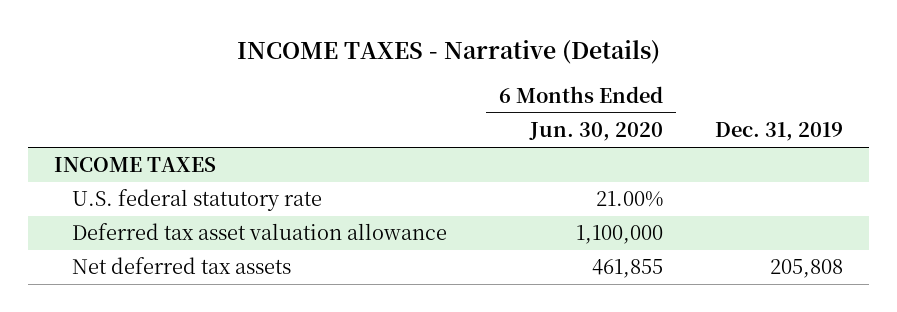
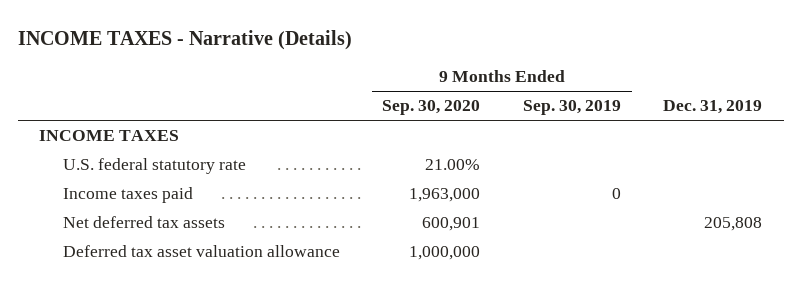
- | 6 Months Ended Jun. 30, 2020 | Dec. 31, 2019
+ | 9 Months Ended Sep. 30, 2020 | 9 Months Ended Sep. 30, 2019 | Dec. 31, 2019
+ Income taxes paid | 1,963,000 | 0 |
moved down: Deferred tax asset valuation allowance | 1,000,000 | |

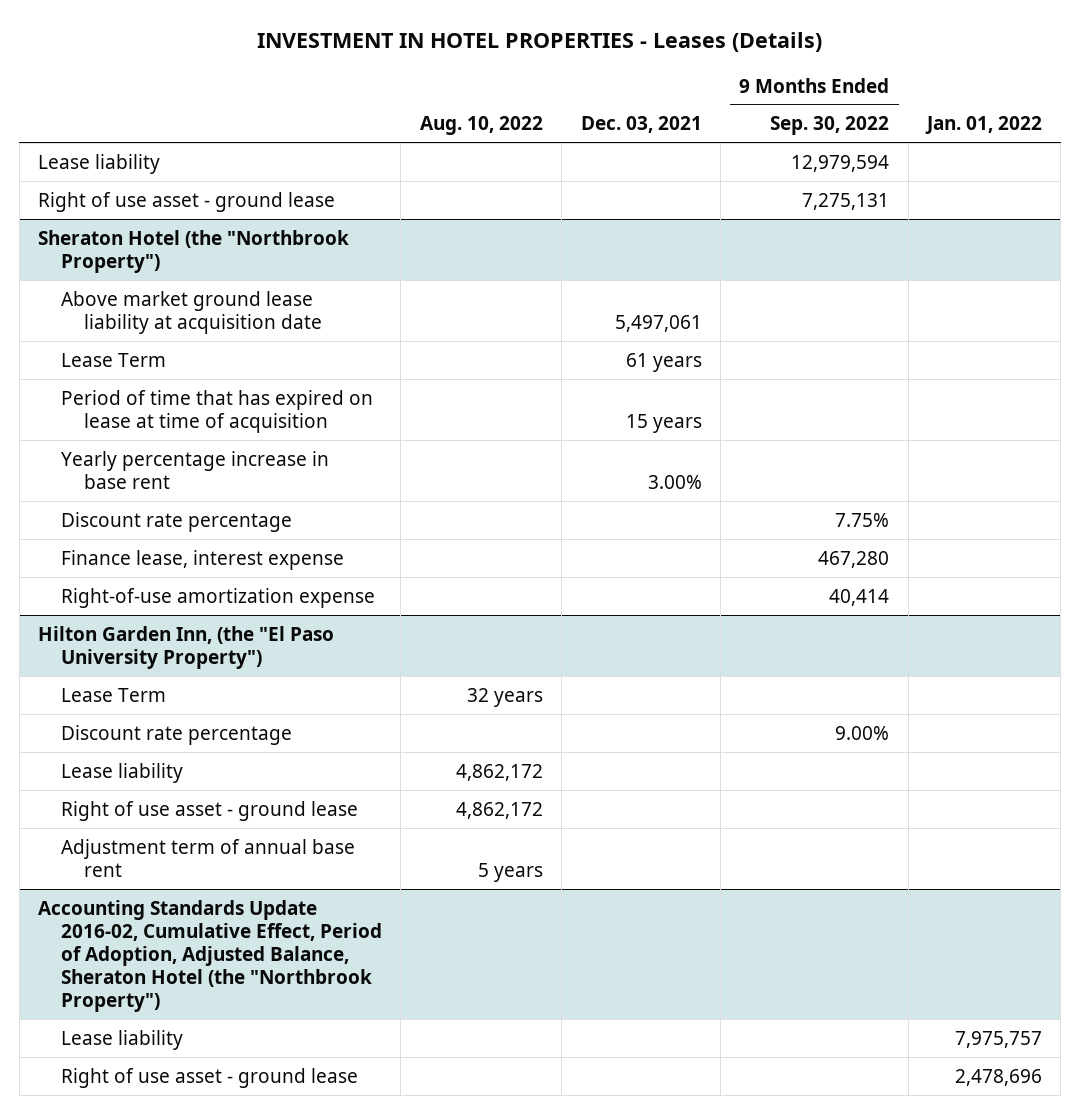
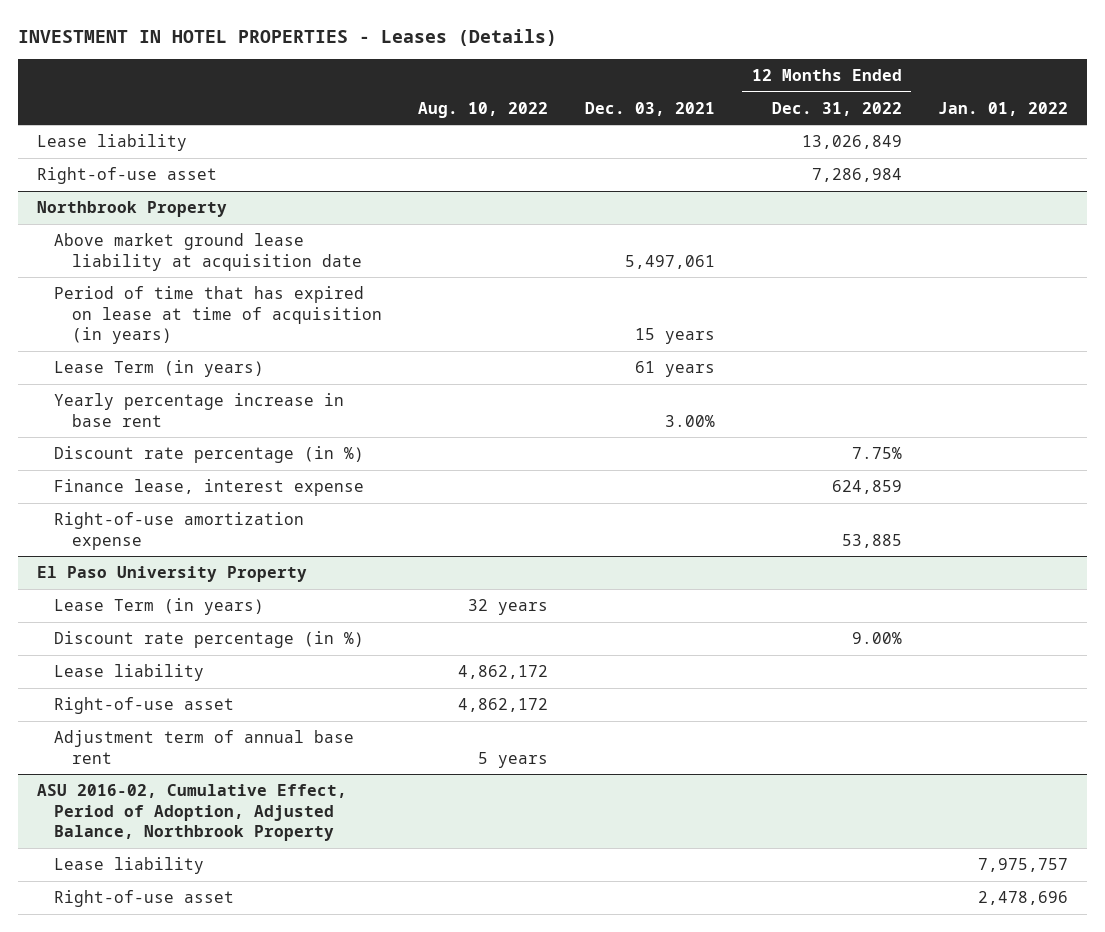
- | Aug. 10, 2022 | Dec. 03, 2021 | 9 Months Ended Sep. 30, 2022 | Jan. 01, 2022
+ | Aug. 10, 2022 | Dec. 03, 2021 | 12 Months Ended Dec. 31, 2022 | Jan. 01, 2022
- Right of use asset - ground lease | | | 7,275,131 |
- Sheraton Hotel (the "Northbrook Property")
+ Right-of-use asset | | | 7,286,984 |
+ Northbrook Property
- Lease Term | | 61 years | |
- Period of time that has expired on lease at time of acquisition | | 15 years | |
+ Period of time that has expired on lease at time of acquisition (in years) | | 15 years | |
+ Lease Term (in years) | | 61 years | |
- Discount rate percentage | | | 7.75% |
+ Discount rate percentage (in %) | | | 7.75% |
- Hilton Garden Inn, (the "El Paso University Property")
- Lease Term | 32 years | | |
- Discount rate percentage | | | 9.00% |
+ El Paso University Property
+ Lease Term (in years) | 32 years | | |
+ Discount rate percentage (in %) | | | 9.00% |
- Right of use asset - ground lease | 4,862,172 | | |
+ Right-of-use asset | 4,862,172 | | |
- Accounting Standards Update 2016-02, Cumulative Effect, Period of Adoption, Adjusted Balance, Sheraton Hotel (the "Northbrook Property")
+ ASU 2016-02, Cumulative Effect, Period of Adoption, Adjusted Balance, Northbrook Property
- Right of use asset - ground lease | | | | 2,478,696
+ Right-of-use asset | | | | 2,478,696

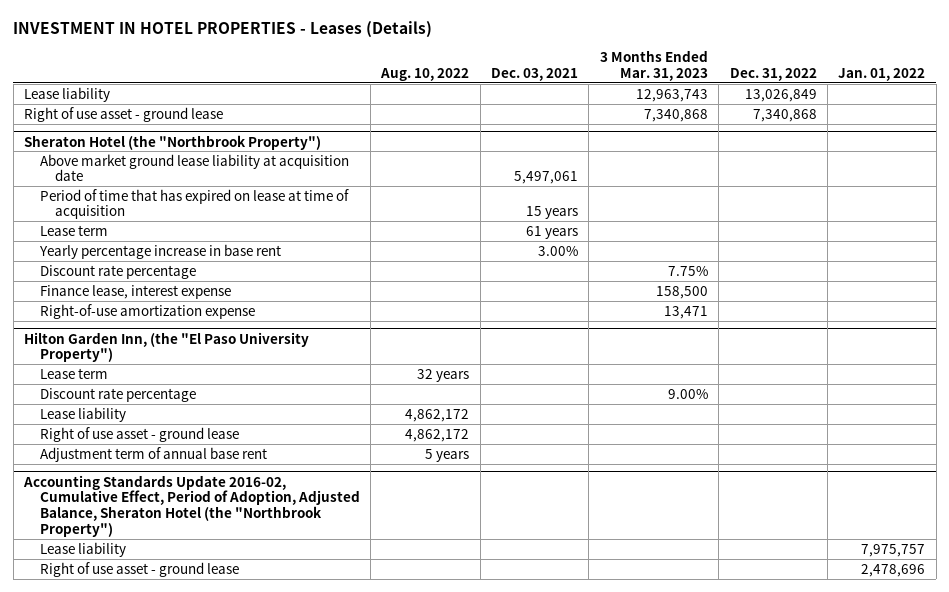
- | Aug. 10, 2022 | Dec. 03, 2021 | 12 Months Ended Dec. 31, 2022 | Jan. 01, 2022
+ | Aug. 10, 2022 | Dec. 03, 2021 | 3 Months Ended Mar. 31, 2023 | Dec. 31, 2022 | Jan. 01, 2022
- Right-of-use asset | | | 7,286,984 |
- Northbrook Property
+ Right of use asset - ground lease | | | 7,340,868 | 7,340,868 |
+ Sheraton Hotel (the "Northbrook Property")
- Period of time that has expired on lease at time of acquisition (in years) | | 15 years | |
- Lease Term (in years) | | 61 years | |
+ Period of time that has expired on lease at time of acquisition | | 15 years | | |
+ Lease term | | 61 years | | |
- Discount rate percentage (in %) | | | 7.75% |
+ Discount rate percentage | | | 7.75% | |
- El Paso University Property
- Lease Term (in years) | 32 years | | |
- Discount rate percentage (in %) | | | 9.00% |
+ Hilton Garden Inn, (the "El Paso University Property")
+ Lease term | 32 years | | | |
+ Discount rate percentage | | | 9.00% | |
- Right-of-use asset | 4,862,172 | | |
+ Right of use asset - ground lease | 4,862,172 | | | |
- ASU 2016-02, Cumulative Effect, Period of Adoption, Adjusted Balance, Northbrook Property
+ Accounting Standards Update 2016-02, Cumulative Effect, Period of Adoption, Adjusted Balance, Sheraton Hotel (the "Northbrook Property")
- Right-of-use asset | | | | 2,478,696
+ Right of use asset - ground lease | | | | | 2,478,696

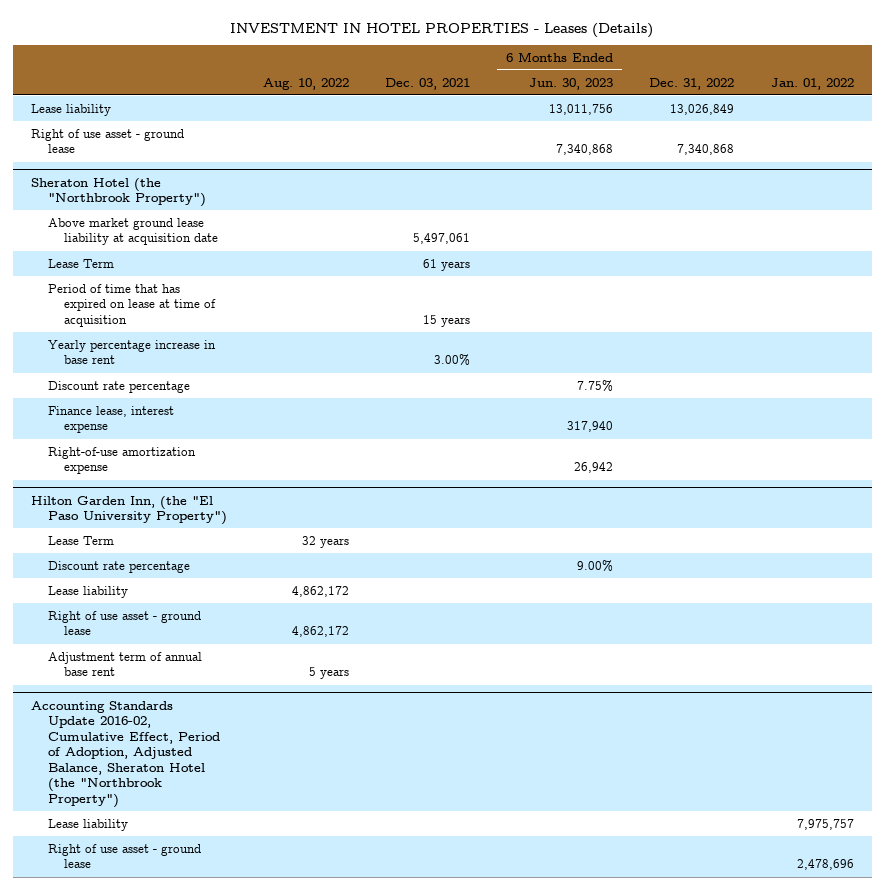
- | Aug. 10, 2022 | Dec. 03, 2021 | 3 Months Ended Mar. 31, 2023 | Dec. 31, 2022 | Jan. 01, 2022
+ | Aug. 10, 2022 | Dec. 03, 2021 | 6 Months Ended Jun. 30, 2023 | Dec. 31, 2022 | Jan. 01, 2022
@ Sheraton Hotel (the "Northbrook Property")
+ Lease Term | | 61 years | | |
- Lease term | | 61 years | | |
@ Hilton Garden Inn, (the "El Paso University Property")
- Lease term | 32 years | | | |
+ Lease Term | 32 years | | | |

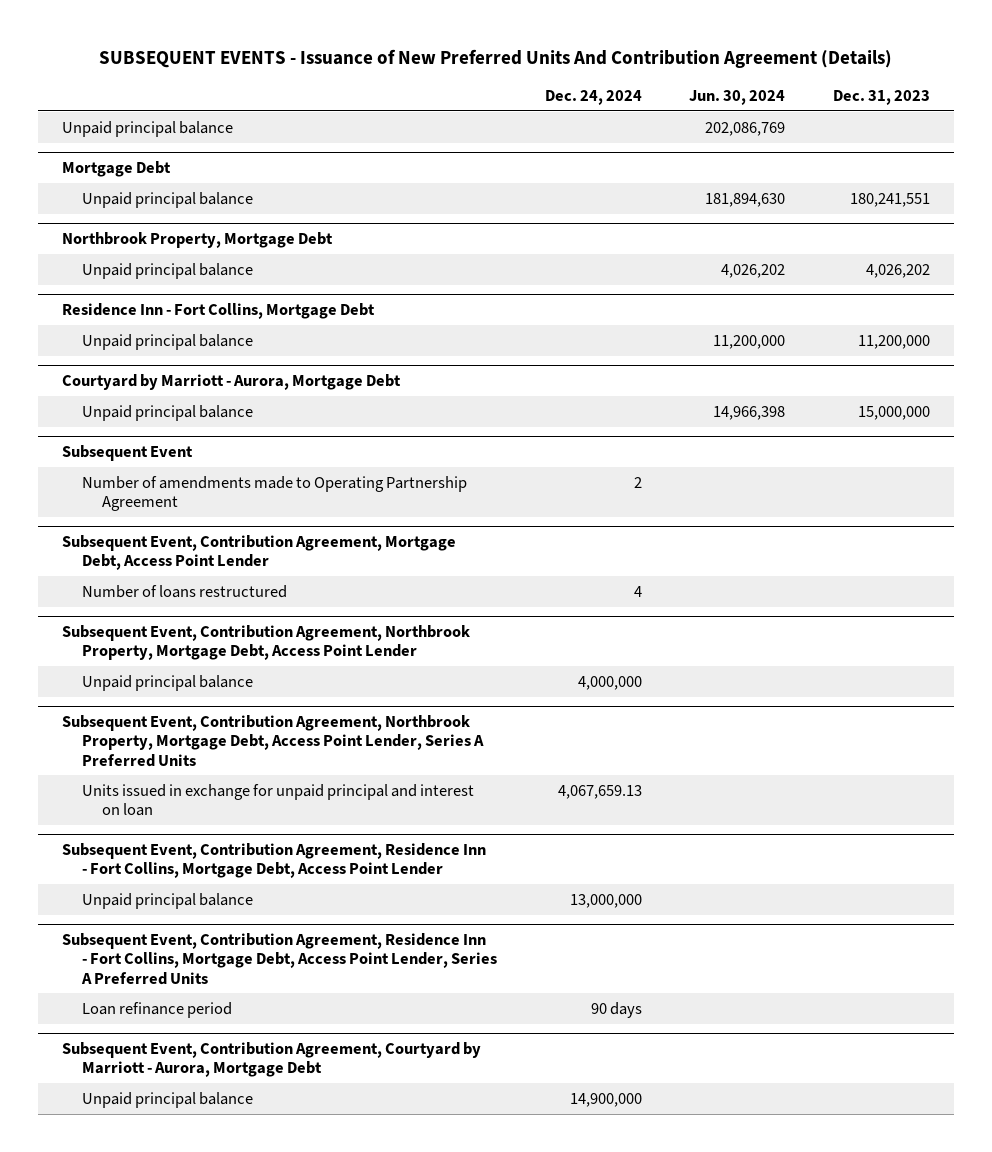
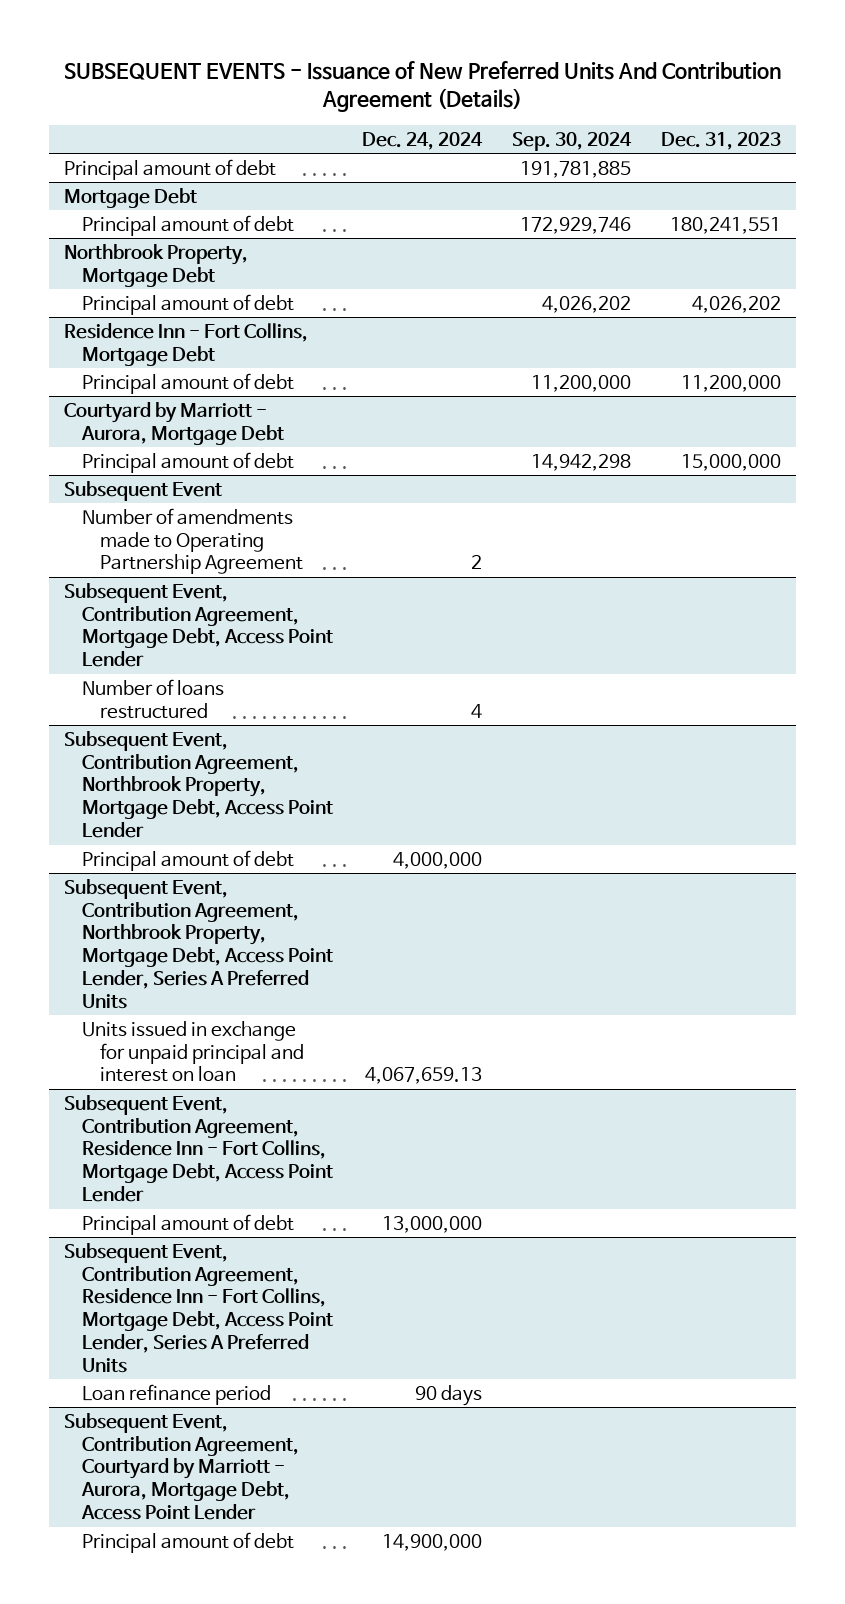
- | Dec. 24, 2024 | Jun. 30, 2024 | Dec. 31, 2023
+ | Dec. 24, 2024 | Sep. 30, 2024 | Dec. 31, 2023
- Unpaid principal balance | | 202,086,769 |
+ Principal amount of debt | | 191,781,885 |
@ Mortgage Debt
- Unpaid principal balance | | 181,894,630 | 180,241,551
+ Principal amount of debt | | 172,929,746 | 180,241,551
@ Northbrook Property, Mortgage Debt
- Unpaid principal balance | | 4,026,202 | 4,026,202
+ Principal amount of debt | | 4,026,202 | 4,026,202
@ Residence Inn - Fort Collins, Mortgage Debt
- Unpaid principal balance | | 11,200,000 | 11,200,000
+ Principal amount of debt | | 11,200,000 | 11,200,000
@ Courtyard by Marriott - Aurora, Mortgage Debt
- Unpaid principal balance | | 14,966,398 | 15,000,000
+ Principal amount of debt | | 14,942,298 | 15,000,000
@ Subsequent Event, Contribution Agreement, Northbrook Property, Mortgage Debt, Access Point Lender
- Unpaid principal balance | 4,000,000 | |
+ Principal amount of debt | 4,000,000 | |
@ Subsequent Event, Contribution Agreement, Residence Inn - Fort Collins, Mortgage Debt, Access Point Lender
- Unpaid principal balance | 13,000,000 | |
+ Principal amount of debt | 13,000,000 | |
- Subsequent Event, Contribution Agreement, Courtyard by Marriott - Aurora, Mortgage Debt
- Unpaid principal balance | 14,900,000 | |
+ Subsequent Event, Contribution Agreement, Courtyard by Marriott - Aurora, Mortgage Debt, Access Point Lender
+ Principal amount of debt | 14,900,000 | |

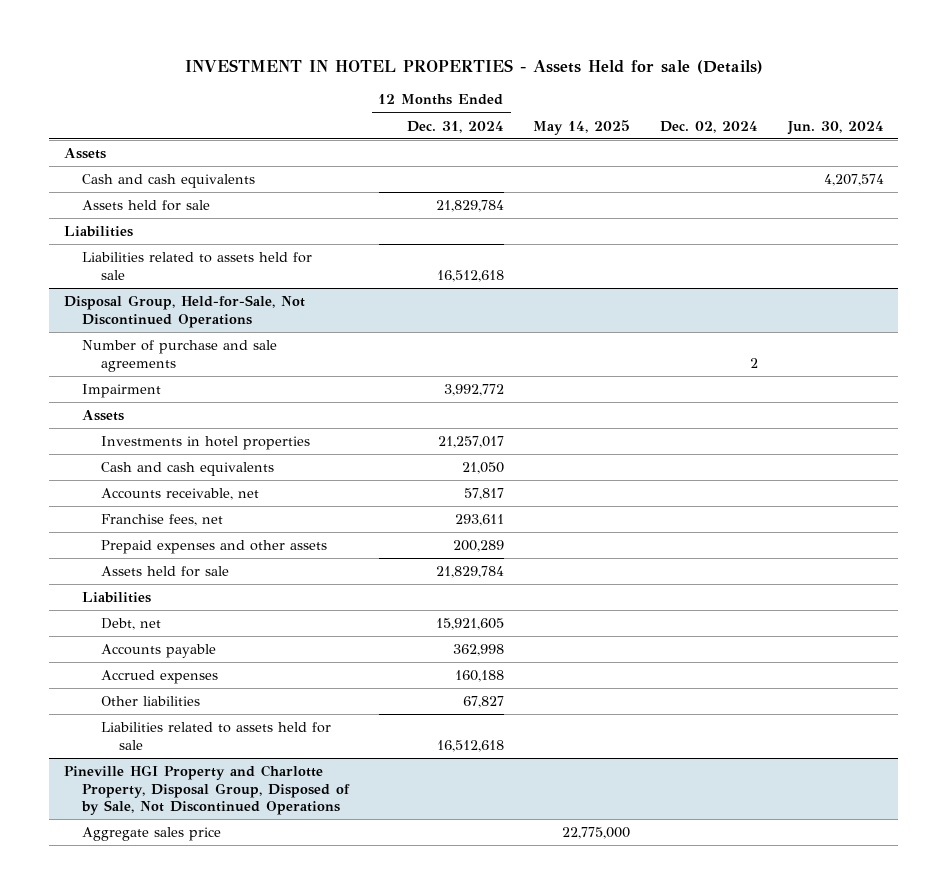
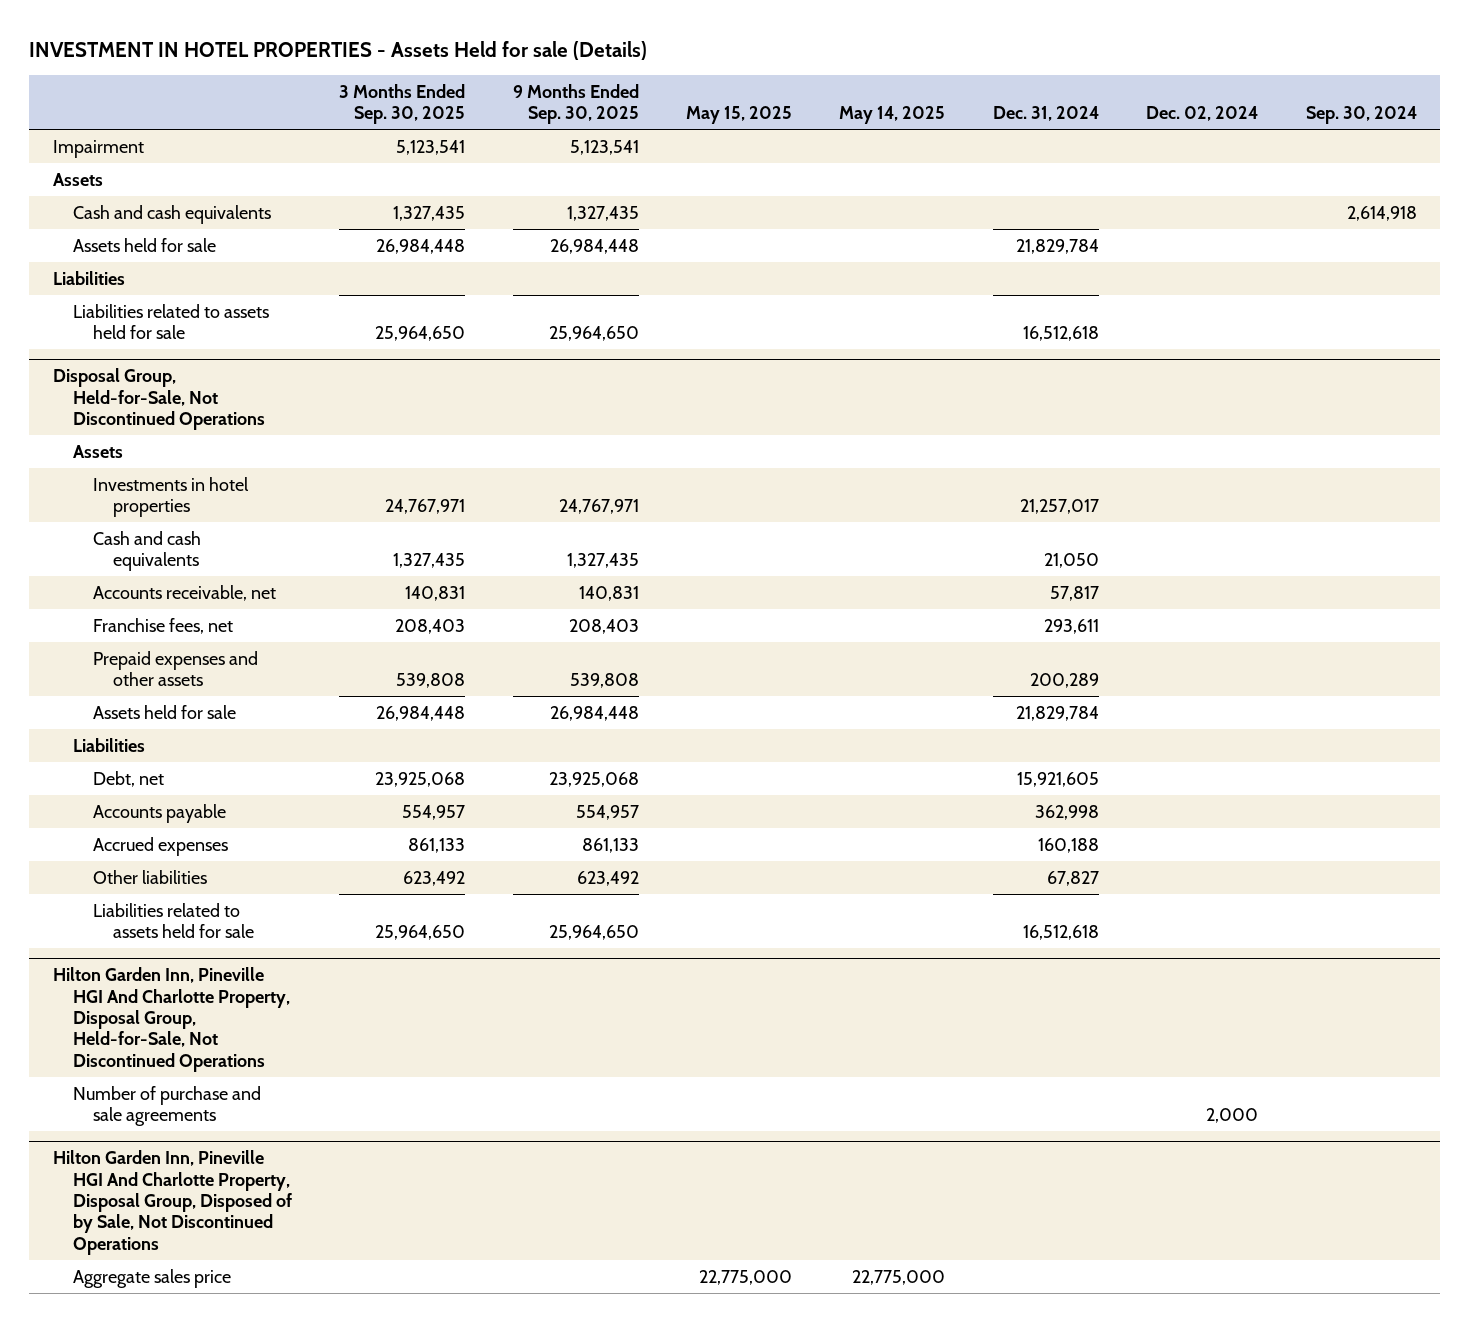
- | 12 Months Ended Dec. 31, 2024 | May 14, 2025 | Dec. 02, 2024 | Jun. 30, 2024
+ | 3 Months Ended Sep. 30, 2025 | 9 Months Ended Sep. 30, 2025 | May 15, 2025 | May 14, 2025 | Dec. 31, 2024 | Dec. 02, 2024 | Sep. 30, 2024
+ Impairment | 5,123,541 | 5,123,541 | | | | |
@ Disposal Group, Held-for-Sale, Not Discontinued Operations
- Number of purchase and sale agreements | | | 2 |
- Impairment | 3,992,772 | | |
- Pineville HGI Property and Charlotte Property, Disposal Group, Disposed of by Sale, Not Discontinued Operations
+ Hilton Garden Inn, Pineville HGI And Charlotte Property, Disposal Group, Held-for-Sale, Not Discontinued Operations
+ Number of purchase and sale agreements | | | | | | 2,000 |
+ Hilton Garden Inn, Pineville HGI And Charlotte Property, Disposal Group, Disposed of by Sale, Not Discontinued Operations

